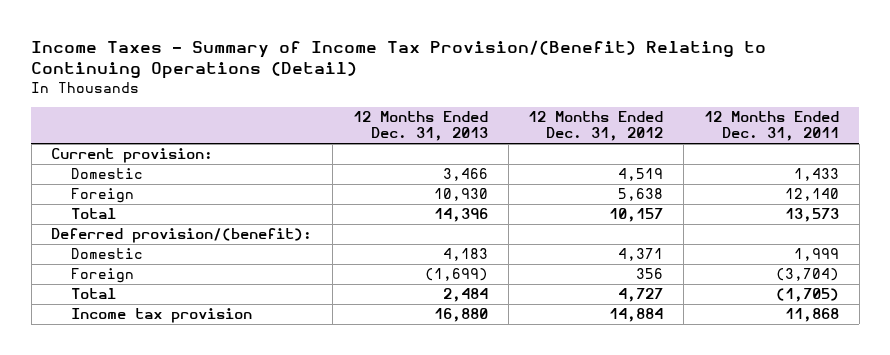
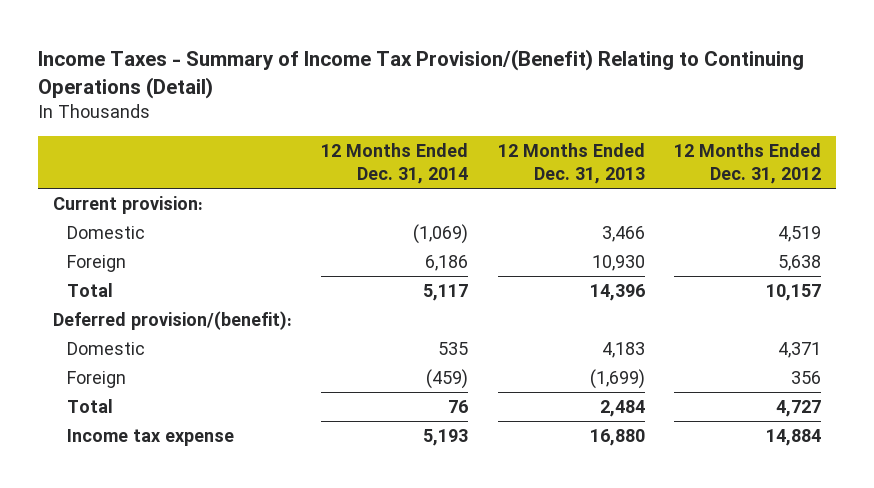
- | 12 Months Ended Dec. 31, 2013 | 12 Months Ended Dec. 31, 2012 | 12 Months Ended Dec. 31, 2011
+ | 12 Months Ended Dec. 31, 2014 | 12 Months Ended Dec. 31, 2013 | 12 Months Ended Dec. 31, 2012
- Income tax provision | 16,880 | 14,884 | 11,868
+ Income tax expense | 5,193 | 16,880 | 14,884

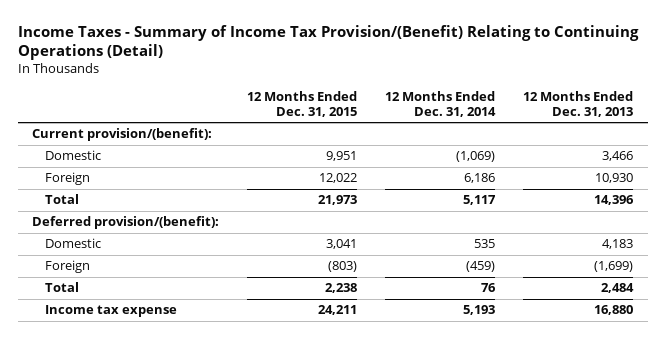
- | 12 Months Ended Dec. 31, 2014 | 12 Months Ended Dec. 31, 2013 | 12 Months Ended Dec. 31, 2012
+ | 12 Months Ended Dec. 31, 2015 | 12 Months Ended Dec. 31, 2014 | 12 Months Ended Dec. 31, 2013
- Current provision:
+ Current provision/(benefit):

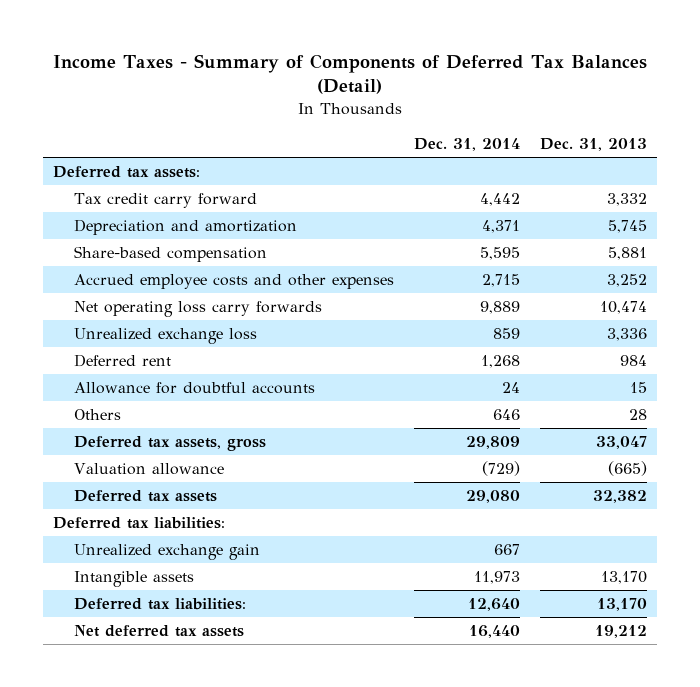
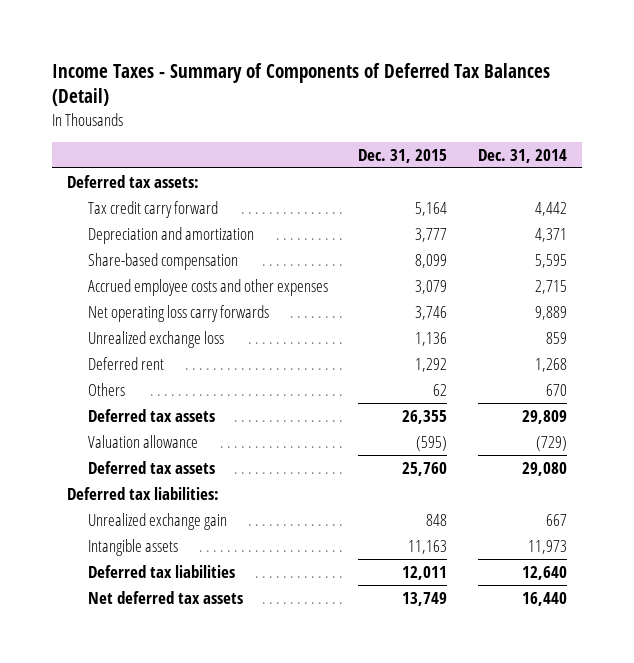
- | Dec. 31, 2014 | Dec. 31, 2013
+ | Dec. 31, 2015 | Dec. 31, 2014
- Allowance for doubtful accounts | 24 | 15
- Others | 646 | 28
- Deferred tax assets, gross | 29,809 | 33,047
+ Others | 62 | 670
+ Deferred tax assets | 26,355 | 29,809
- Deferred tax liabilities: | 12,640 | 13,170
+ Deferred tax liabilities | 12,011 | 12,640

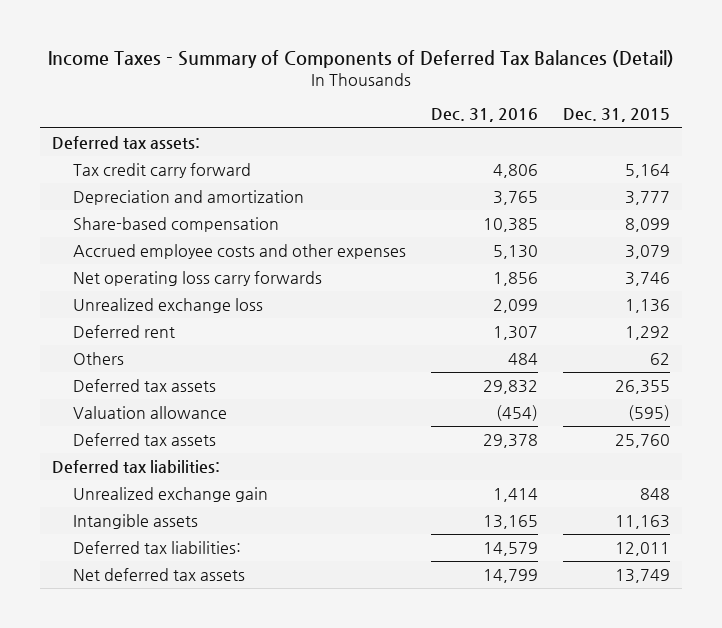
- | Dec. 31, 2015 | Dec. 31, 2014
+ | Dec. 31, 2016 | Dec. 31, 2015
- Deferred tax liabilities | 12,011 | 12,640
+ Deferred tax liabilities: | 14,579 | 12,011

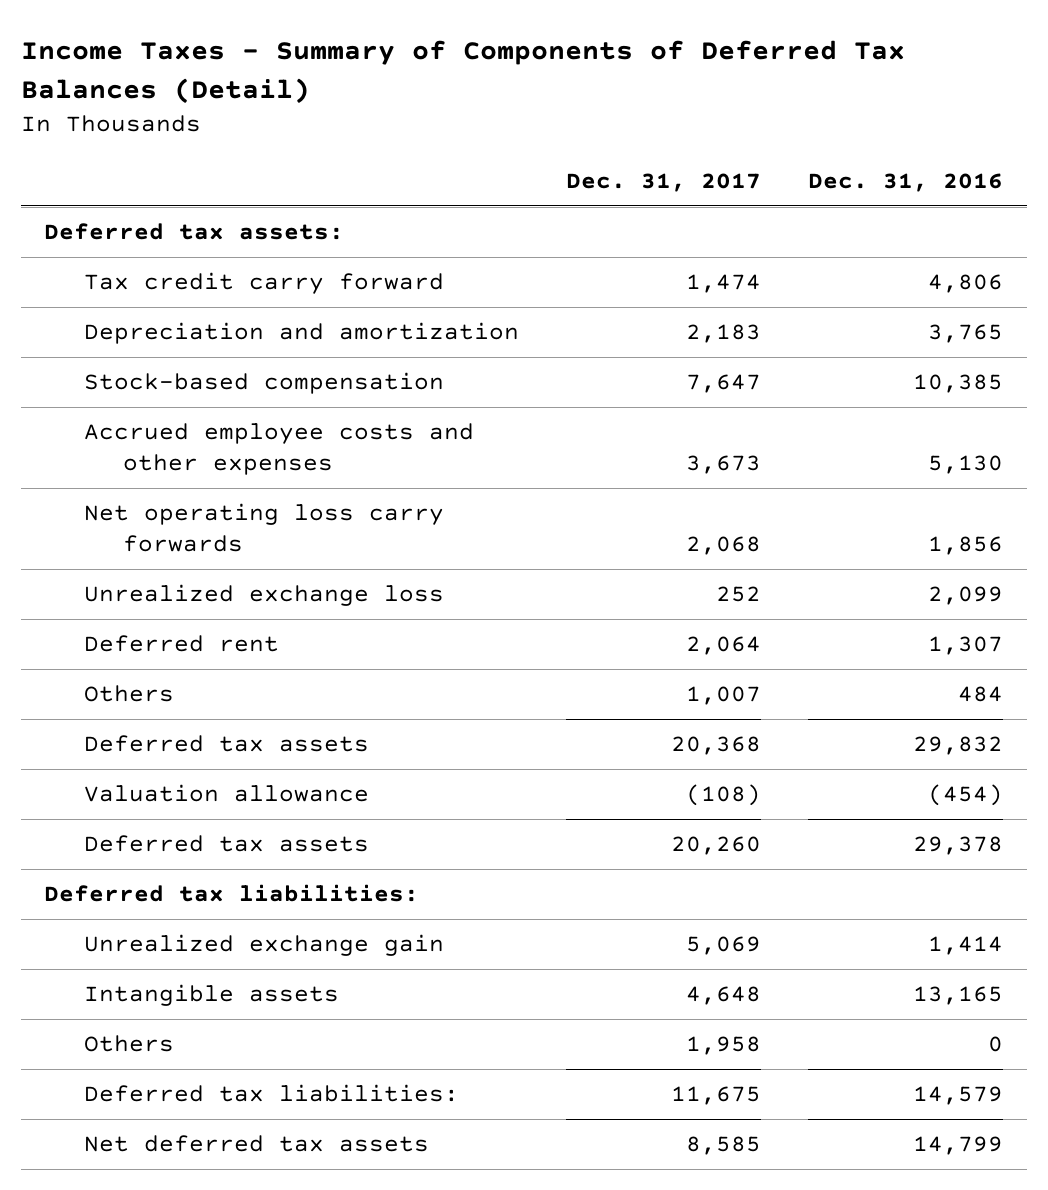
- | Dec. 31, 2016 | Dec. 31, 2015
+ | Dec. 31, 2017 | Dec. 31, 2016
- Share-based compensation | 10,385 | 8,099
+ Stock-based compensation | 7,647 | 10,385
+ Others | 1,958 | 0

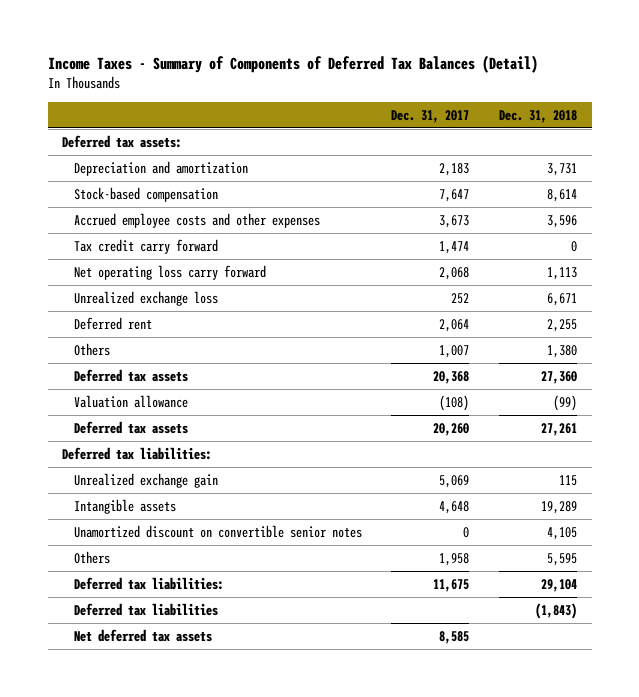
- | Dec. 31, 2017 | Dec. 31, 2016
+ | Dec. 31, 2017 | Dec. 31, 2018
- Net operating loss carry forwards | 2,068 | 1,856
moved down: Tax credit carry forward | 1,474 | 0
+ Net operating loss carry forward | 2,068 | 1,113
+ Unamortized discount on convertible senior notes | 0 | 4,105
+ Deferred tax liabilities | | (1,843)

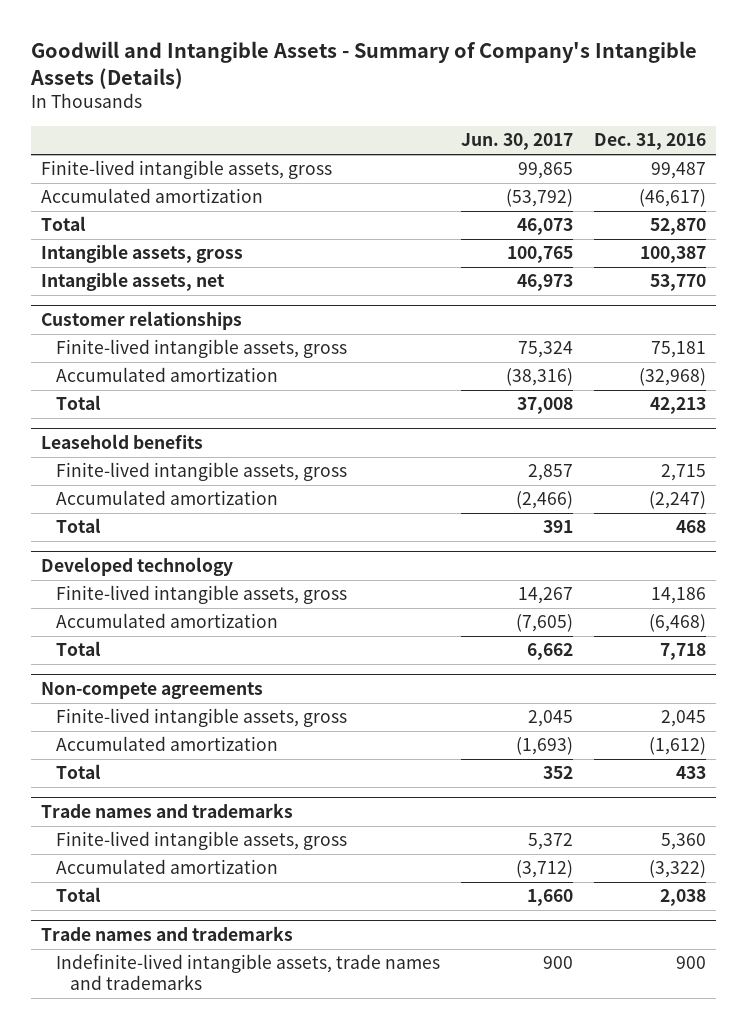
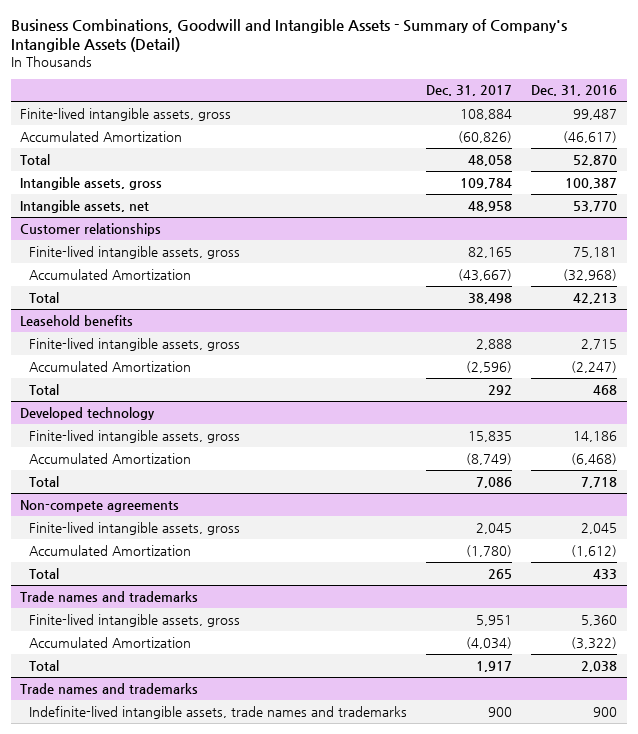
- Goodwill and Intangible Assets - Summary of Company's Intangible Assets (Details)
+ Business Combinations, Goodwill and Intangible Assets - Summary of Company's Intangible Assets (Detail)
- | Jun. 30, 2017 | Dec. 31, 2016
+ | Dec. 31, 2017 | Dec. 31, 2016
- Accumulated amortization | (53,792) | (46,617)
+ Accumulated Amortization | (60,826) | (46,617)
@ Customer relationships
- Accumulated amortization | (38,316) | (32,968)
+ Accumulated Amortization | (43,667) | (32,968)
@ Leasehold benefits
- Accumulated amortization | (2,466) | (2,247)
+ Accumulated Amortization | (2,596) | (2,247)
@ Developed technology
- Accumulated amortization | (7,605) | (6,468)
+ Accumulated Amortization | (8,749) | (6,468)
@ Non-compete agreements
- Accumulated amortization | (1,693) | (1,612)
+ Accumulated Amortization | (1,780) | (1,612)
@ Trade names and trademarks
- Accumulated amortization | (3,712) | (3,322)
+ Accumulated Amortization | (4,034) | (3,322)

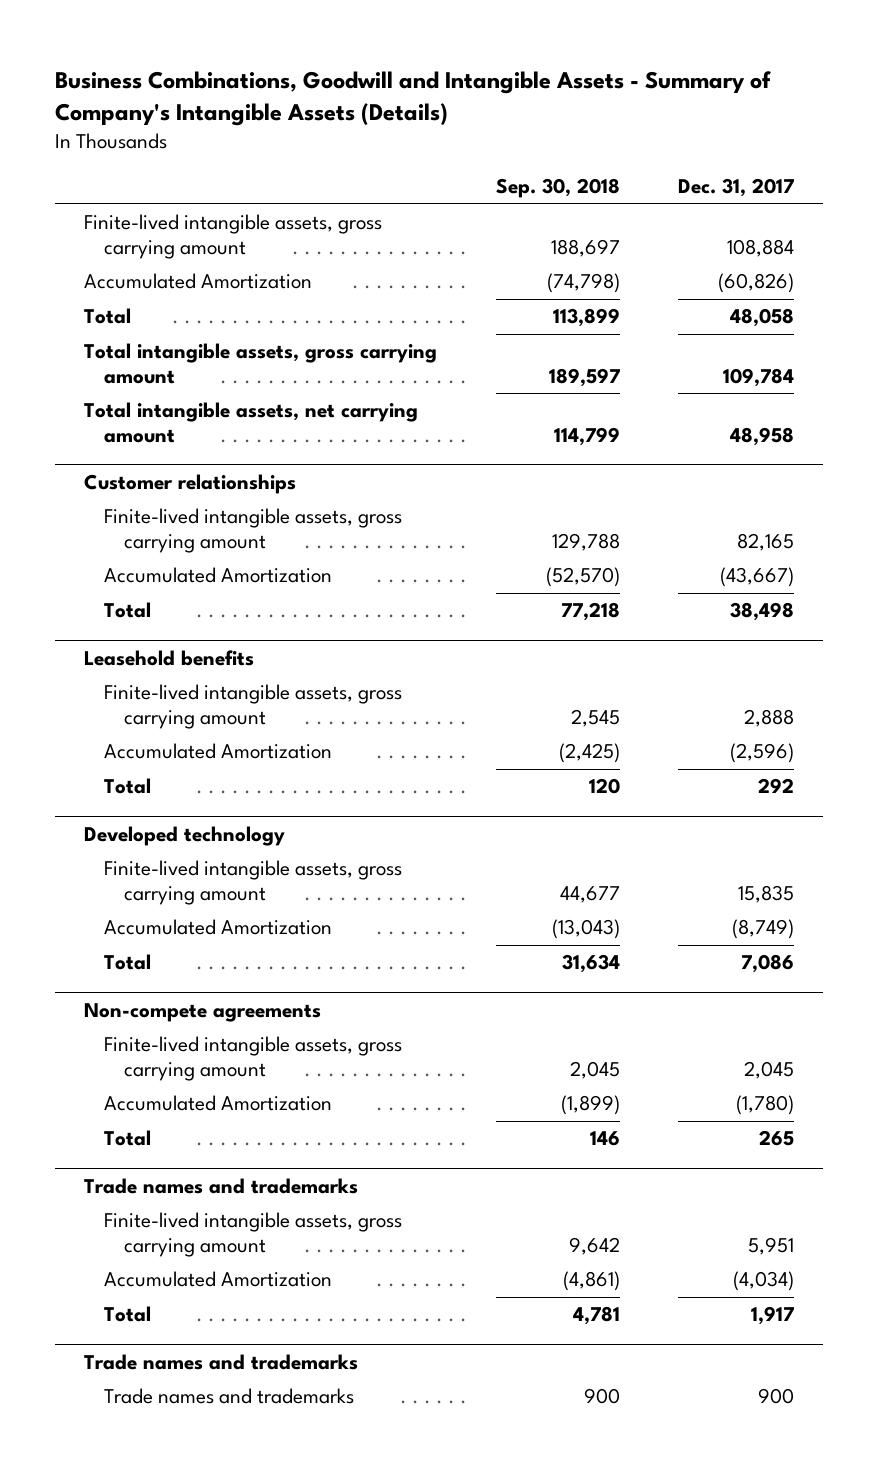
- Business Combinations, Goodwill and Intangible Assets - Summary of Company's Intangible Assets (Detail)
+ Business Combinations, Goodwill and Intangible Assets - Summary of Company's Intangible Assets (Details)
- | Dec. 31, 2017 | Dec. 31, 2016
+ | Sep. 30, 2018 | Dec. 31, 2017
- Finite-lived intangible assets, gross | 108,884 | 99,487
+ Finite-lived intangible assets, gross carrying amount | 188,697 | 108,884
- Intangible assets, gross | 109,784 | 100,387
- Intangible assets, net | 48,958 | 53,770
+ Total intangible assets, gross carrying amount | 189,597 | 109,784
+ Total intangible assets, net carrying amount | 114,799 | 48,958
@ Customer relationships
- Finite-lived intangible assets, gross | 82,165 | 75,181
+ Finite-lived intangible assets, gross carrying amount | 129,788 | 82,165
@ Leasehold benefits
- Finite-lived intangible assets, gross | 2,888 | 2,715
+ Finite-lived intangible assets, gross carrying amount | 2,545 | 2,888
@ Developed technology
- Finite-lived intangible assets, gross | 15,835 | 14,186
+ Finite-lived intangible assets, gross carrying amount | 44,677 | 15,835
@ Non-compete agreements
- Finite-lived intangible assets, gross | 2,045 | 2,045
+ Finite-lived intangible assets, gross carrying amount | 2,045 | 2,045
@ Trade names and trademarks
- Finite-lived intangible assets, gross | 5,951 | 5,360
+ Finite-lived intangible assets, gross carrying amount | 9,642 | 5,951
- Indefinite-lived intangible assets, trade names and trademarks | 900 | 900
+ Trade names and trademarks | 900 | 900

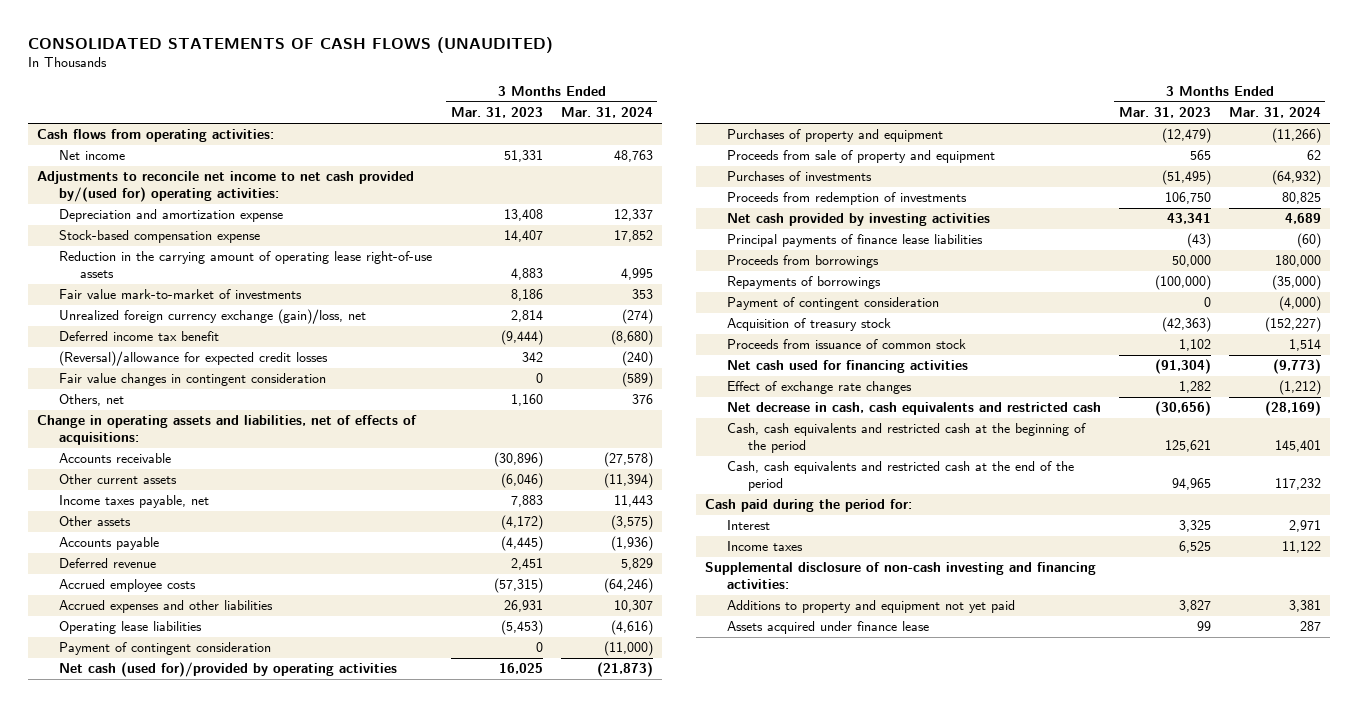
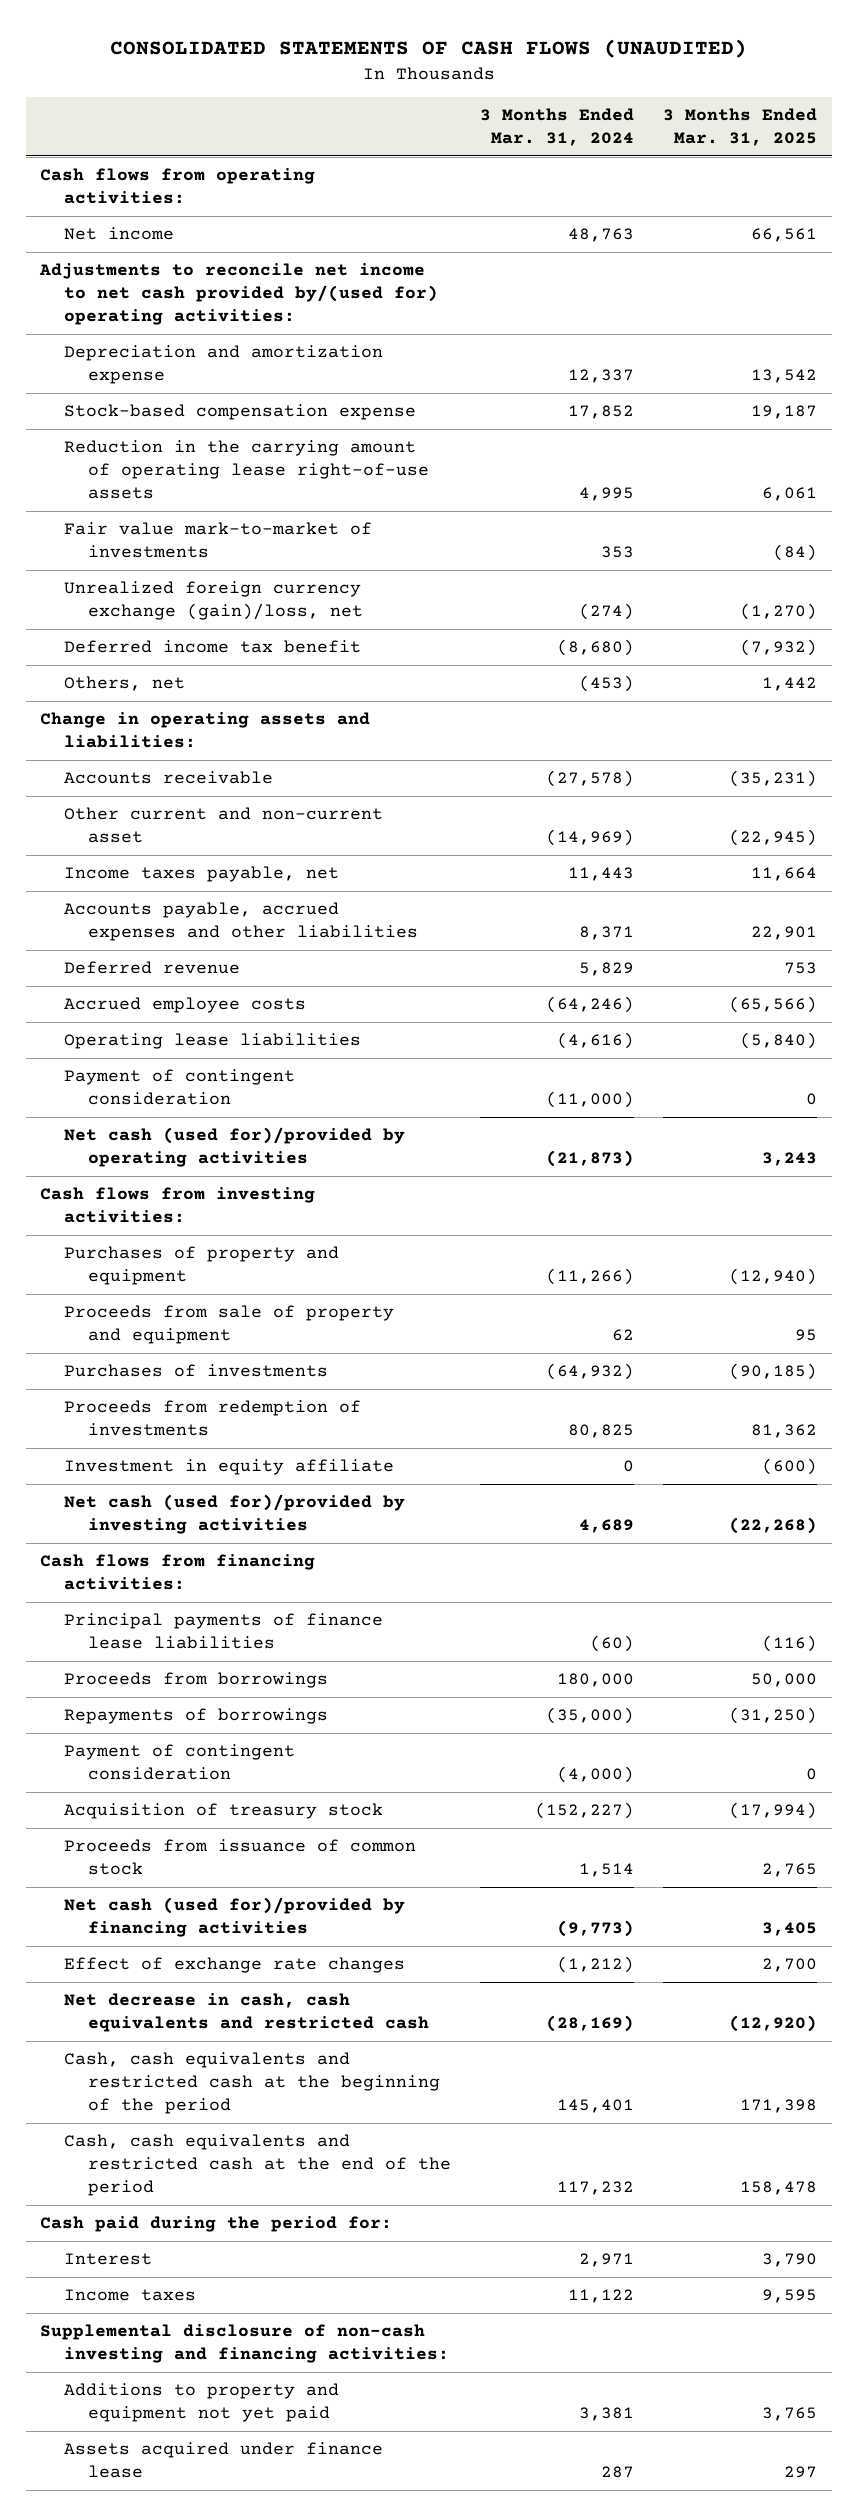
- | 3 Months Ended Mar. 31, 2023 | 3 Months Ended Mar. 31, 2024
+ | 3 Months Ended Mar. 31, 2024 | 3 Months Ended Mar. 31, 2025
- (Reversal)/allowance for expected credit losses | 342 | (240)
- Fair value changes in contingent consideration | 0 | (589)
- Others, net | 1,160 | 376
- Change in operating assets and liabilities, net of effects of acquisitions:
+ Others, net | (453) | 1,442
+ Change in operating assets and liabilities:
- Other current assets | (6,046) | (11,394)
+ Other current and non-current asset | (14,969) | (22,945)
- Other assets | (4,172) | (3,575)
- Accounts payable | (4,445) | (1,936)
+ Accounts payable, accrued expenses and other liabilities | 8,371 | 22,901
- Accrued expenses and other liabilities | 26,931 | 10,307
+ Cash flows from investing activities:
- Net cash provided by investing activities | 43,341 | 4,689
+ Investment in equity affiliate | 0 | (600)
+ Net cash (used for)/provided by investing activities | 4,689 | (22,268)
+ Cash flows from financing activities:
- Net cash used for financing activities | (91,304) | (9,773)
+ Net cash (used for)/provided by financing activities | (9,773) | 3,405

